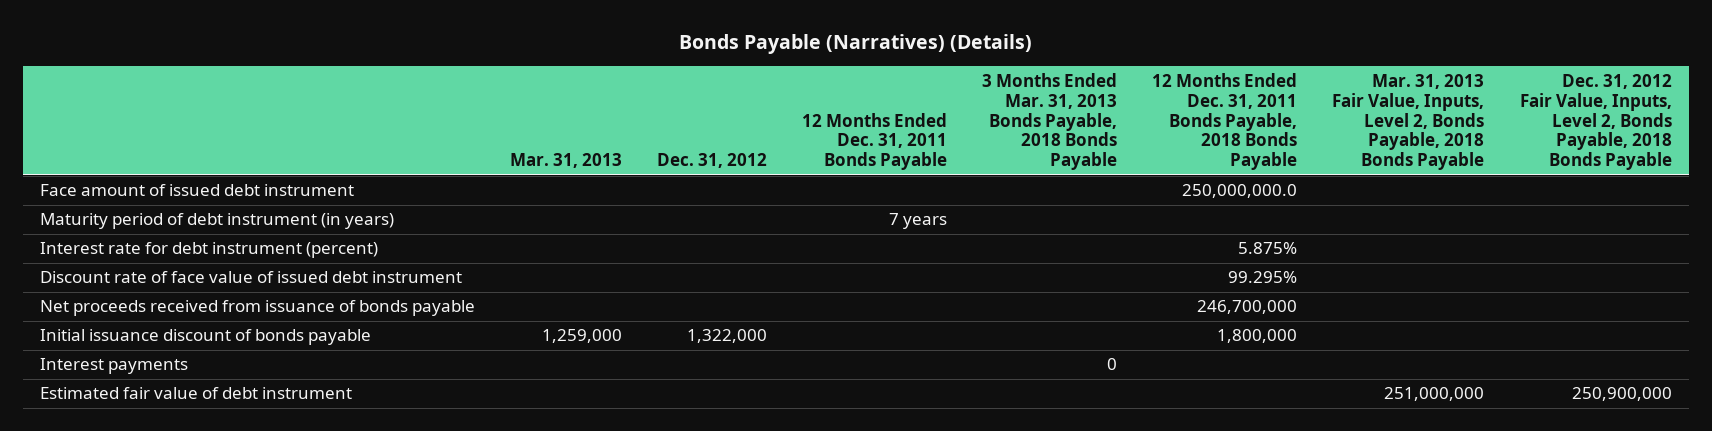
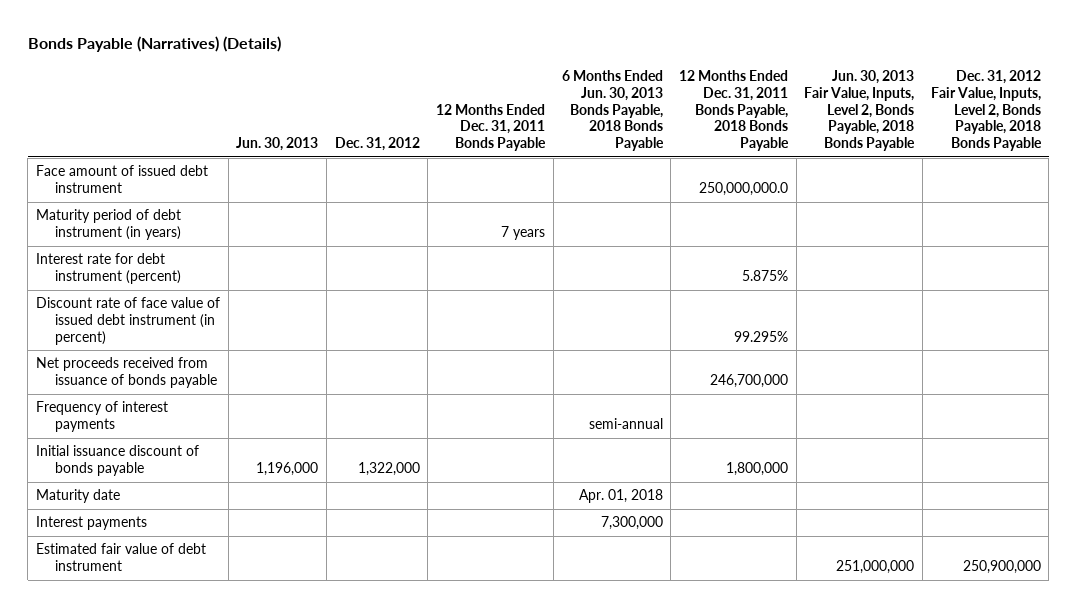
- | Mar. 31, 2013 | Dec. 31, 2012 | 12 Months Ended Dec. 31, 2011 Bonds Payable | 3 Months Ended Mar. 31, 2013 Bonds Payable, 2018 Bonds Payable | 12 Months Ended Dec. 31, 2011 Bonds Payable, 2018 Bonds Payable | Mar. 31, 2013 Fair Value, Inputs, Level 2, Bonds Payable, 2018 Bonds Payable | Dec. 31, 2012 Fair Value, Inputs, Level 2, Bonds Payable, 2018 Bonds Payable
+ | Jun. 30, 2013 | Dec. 31, 2012 | 12 Months Ended Dec. 31, 2011 Bonds Payable | 6 Months Ended Jun. 30, 2013 Bonds Payable, 2018 Bonds Payable | 12 Months Ended Dec. 31, 2011 Bonds Payable, 2018 Bonds Payable | Jun. 30, 2013 Fair Value, Inputs, Level 2, Bonds Payable, 2018 Bonds Payable | Dec. 31, 2012 Fair Value, Inputs, Level 2, Bonds Payable, 2018 Bonds Payable
- Discount rate of face value of issued debt instrument | | | | | 99.295% | |
+ Discount rate of face value of issued debt instrument (in percent) | | | | | 99.295% | |
+ Frequency of interest payments | | | | semi-annual | | |
+ Maturity date | | | | Apr. 01, 2018 | | |

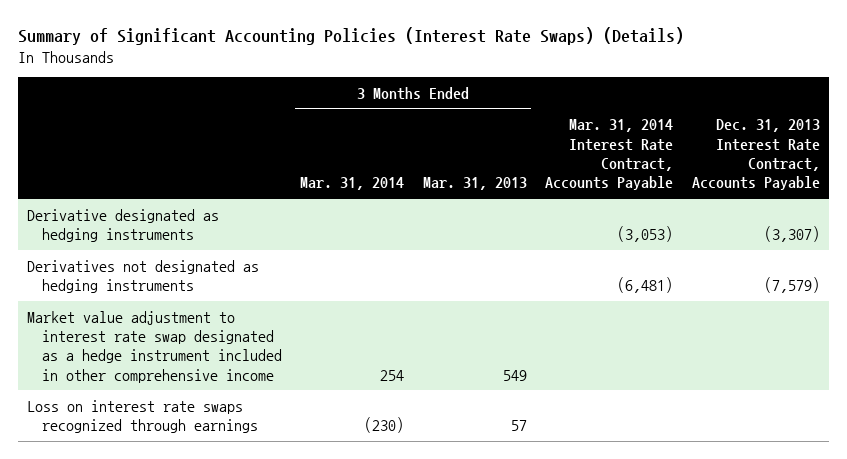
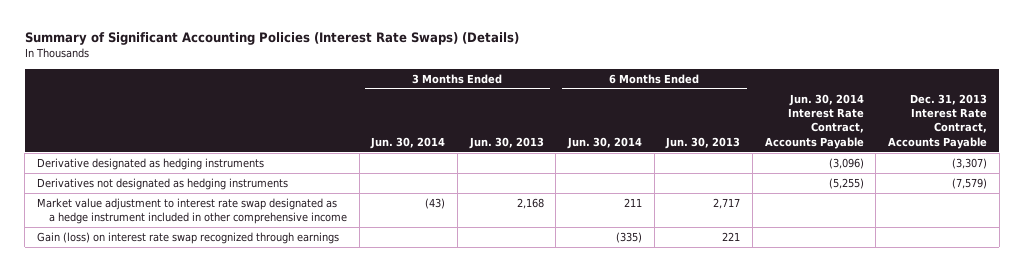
- | 3 Months Ended Mar. 31, 2014 | 3 Months Ended Mar. 31, 2013 | Mar. 31, 2014 Interest Rate Contract, Accounts Payable | Dec. 31, 2013 Interest Rate Contract, Accounts Payable
+ | 3 Months Ended Jun. 30, 2014 | 3 Months Ended Jun. 30, 2013 | 6 Months Ended Jun. 30, 2014 | 6 Months Ended Jun. 30, 2013 | Jun. 30, 2014 Interest Rate Contract, Accounts Payable | Dec. 31, 2013 Interest Rate Contract, Accounts Payable
- Loss on interest rate swaps recognized through earnings | (230) | 57 | |
+ Gain (loss) on interest rate swap recognized through earnings | | | (335) | 221 | |

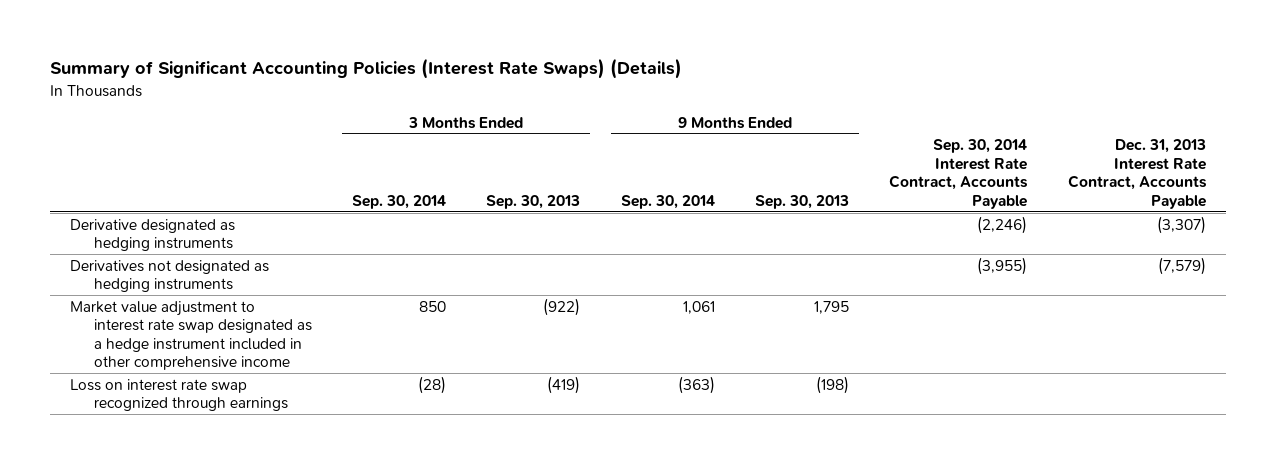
- | 3 Months Ended Jun. 30, 2014 | 3 Months Ended Jun. 30, 2013 | 6 Months Ended Jun. 30, 2014 | 6 Months Ended Jun. 30, 2013 | Jun. 30, 2014 Interest Rate Contract, Accounts Payable | Dec. 31, 2013 Interest Rate Contract, Accounts Payable
+ | 3 Months Ended Sep. 30, 2014 | 3 Months Ended Sep. 30, 2013 | 9 Months Ended Sep. 30, 2014 | 9 Months Ended Sep. 30, 2013 | Sep. 30, 2014 Interest Rate Contract, Accounts Payable | Dec. 31, 2013 Interest Rate Contract, Accounts Payable
- Gain (loss) on interest rate swap recognized through earnings | | | (335) | 221 | |
+ Loss on interest rate swap recognized through earnings | (28) | (419) | (363) | (198) | |

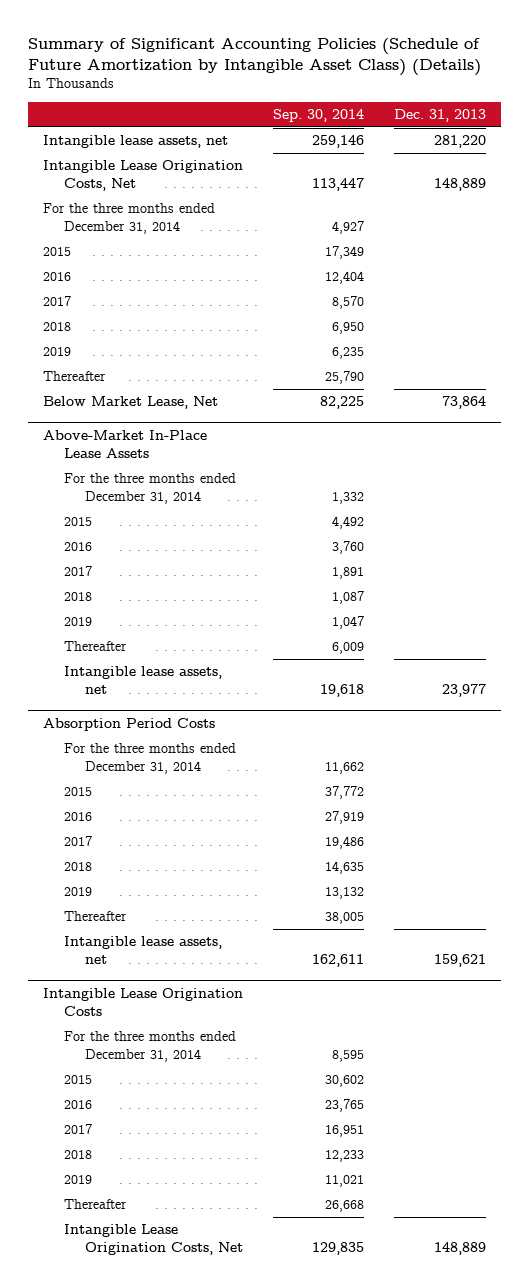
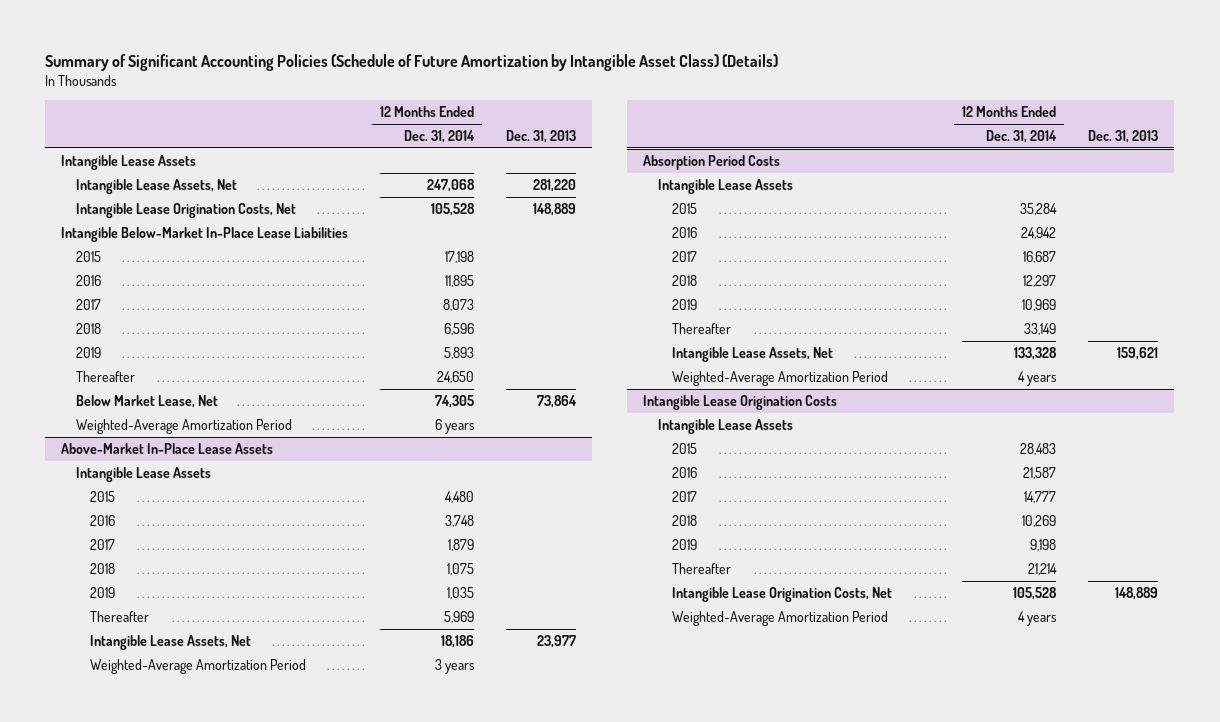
- | Sep. 30, 2014 | Dec. 31, 2013
+ | 12 Months Ended Dec. 31, 2014 | Dec. 31, 2013
- Intangible lease assets, net | 259,146 | 281,220
+ Intangible Lease Assets
+ Intangible Lease Assets, Net | 247,068 | 281,220
- For the three months ended December 31, 2014 | 4,927 |
+ Intangible Below-Market In-Place Lease Liabilities
+ Weighted-Average Amortization Period | 6 years |
@ Above-Market In-Place Lease Assets
- For the three months ended December 31, 2014 | 1,332 |
+ Intangible Lease Assets
- Intangible lease assets, net | 19,618 | 23,977
+ Intangible Lease Assets, Net | 18,186 | 23,977
+ Weighted-Average Amortization Period | 3 years |
@ Absorption Period Costs
- For the three months ended December 31, 2014 | 11,662 |
+ Intangible Lease Assets
- Intangible lease assets, net | 162,611 | 159,621
+ Intangible Lease Assets, Net | 133,328 | 159,621
+ Weighted-Average Amortization Period | 4 years |
@ Intangible Lease Origination Costs
- For the three months ended December 31, 2014 | 8,595 |
+ Intangible Lease Assets
+ Weighted-Average Amortization Period | 4 years |

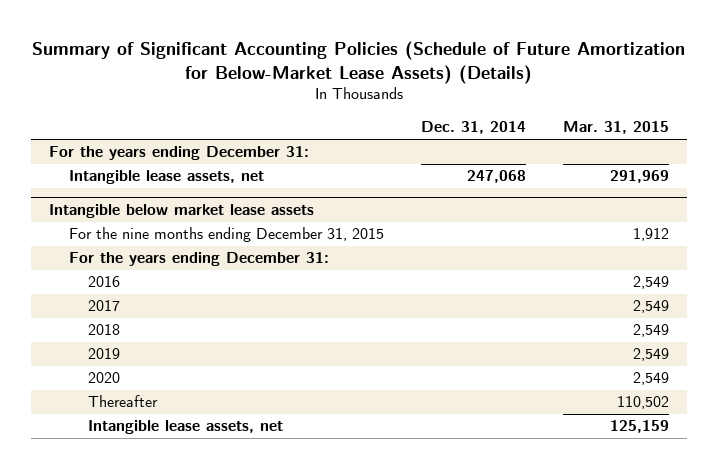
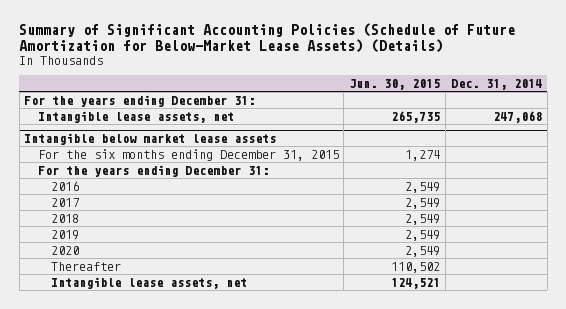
- | Dec. 31, 2014 | Mar. 31, 2015
+ | Jun. 30, 2015 | Dec. 31, 2014
@ Intangible below market lease assets
- For the nine months ending December 31, 2015 | | 1,912
+ For the six months ending December 31, 2015 | 1,274 |

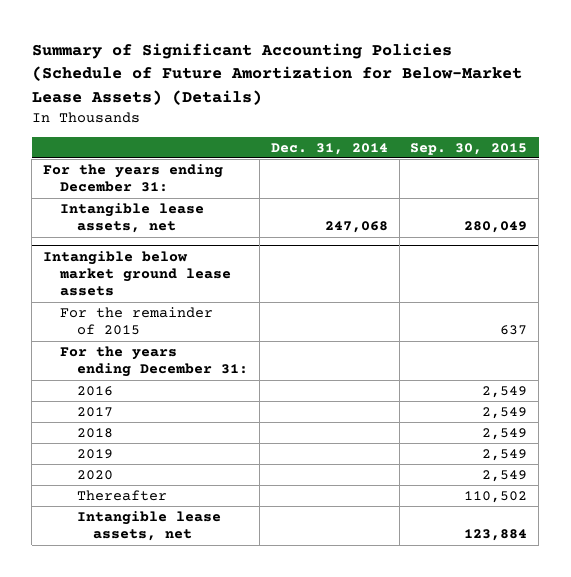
- | Jun. 30, 2015 | Dec. 31, 2014
+ | Dec. 31, 2014 | Sep. 30, 2015
- Intangible below market lease assets
- For the six months ending December 31, 2015 | 1,274 |
+ Intangible below market ground lease assets
+ For the remainder of 2015 | | 637

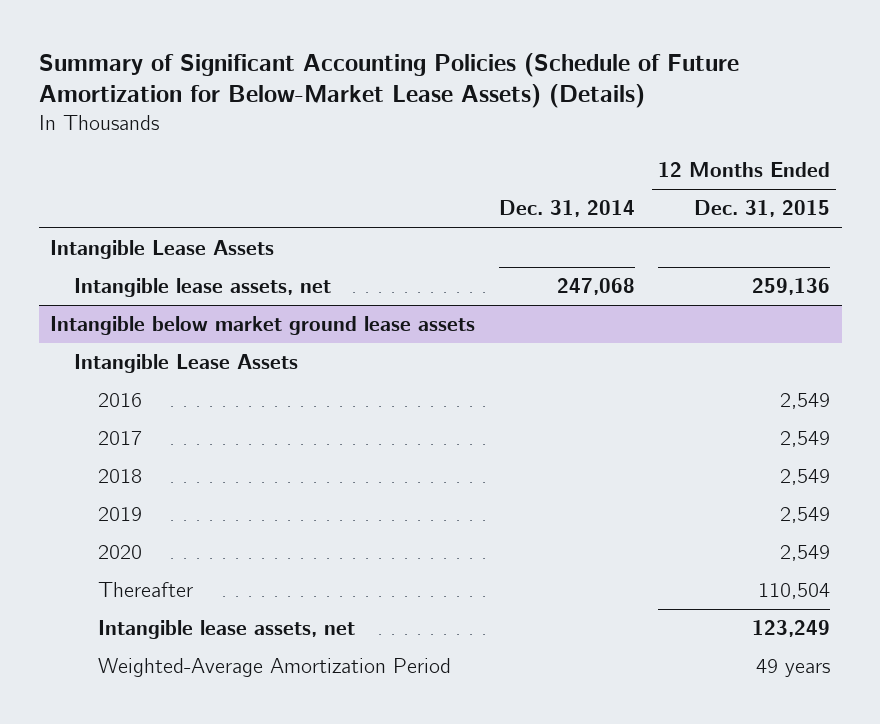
- | Dec. 31, 2014 | Sep. 30, 2015
+ | Dec. 31, 2014 | 12 Months Ended Dec. 31, 2015
- For the years ending December 31:
+ Intangible Lease Assets
@ Intangible below market ground lease assets
- For the remainder of 2015 | | 637
- For the years ending December 31:
+ Intangible Lease Assets
+ Weighted-Average Amortization Period | | 49 years

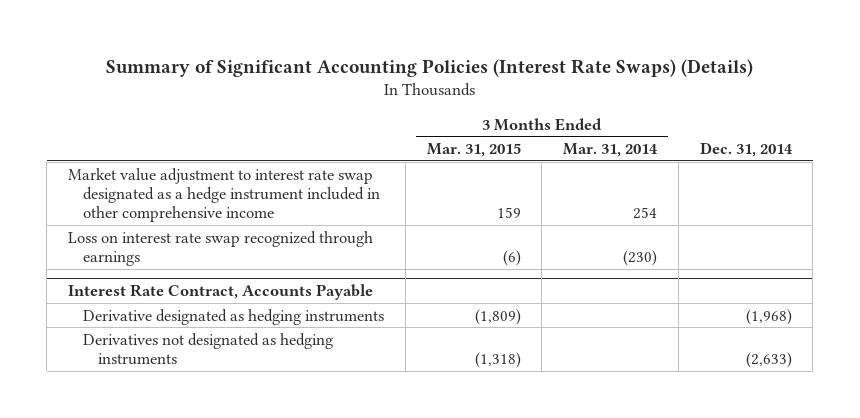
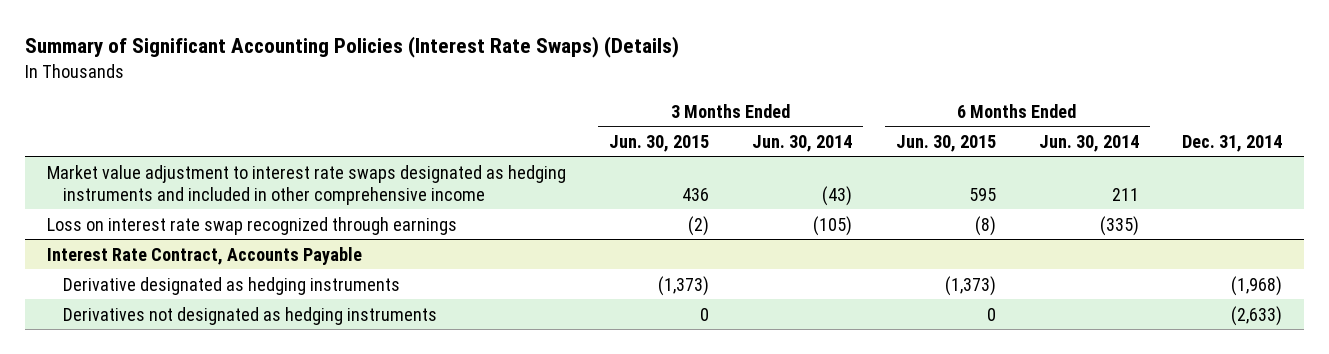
- | 3 Months Ended Mar. 31, 2015 | 3 Months Ended Mar. 31, 2014 | Dec. 31, 2014
+ | 3 Months Ended Jun. 30, 2015 | 3 Months Ended Jun. 30, 2014 | 6 Months Ended Jun. 30, 2015 | 6 Months Ended Jun. 30, 2014 | Dec. 31, 2014
- Market value adjustment to interest rate swap designated as a hedge instrument included in other comprehensive income | 159 | 254 |
+ Market value adjustment to interest rate swaps designated as hedging instruments and included in other comprehensive income | 436 | (43) | 595 | 211 |

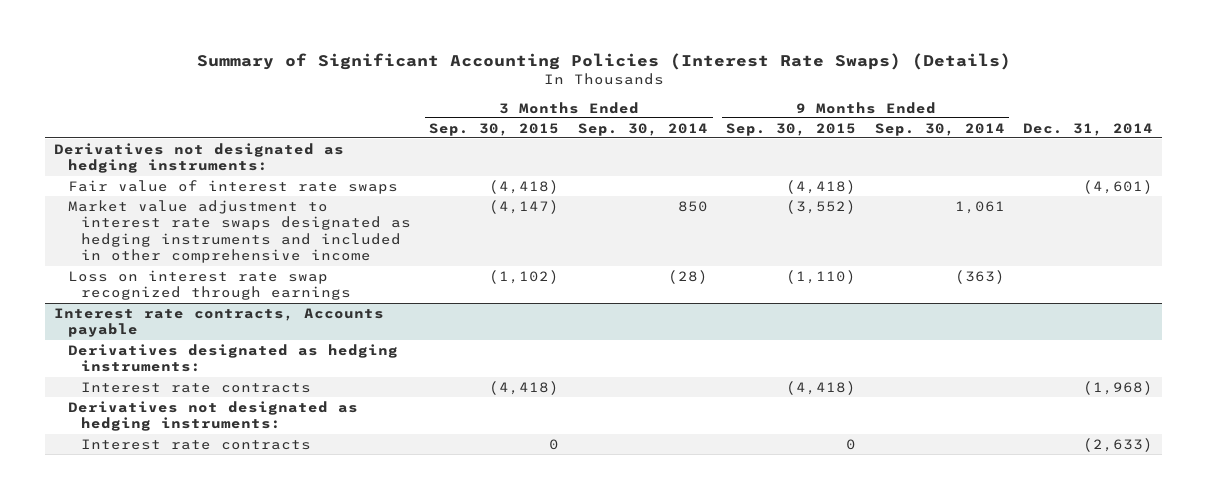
- | 3 Months Ended Jun. 30, 2015 | 3 Months Ended Jun. 30, 2014 | 6 Months Ended Jun. 30, 2015 | 6 Months Ended Jun. 30, 2014 | Dec. 31, 2014
+ | 3 Months Ended Sep. 30, 2015 | 3 Months Ended Sep. 30, 2014 | 9 Months Ended Sep. 30, 2015 | 9 Months Ended Sep. 30, 2014 | Dec. 31, 2014
+ Derivatives not designated as hedging instruments:
+ Fair value of interest rate swaps | (4,418) | | (4,418) | | (4,601)
- Interest Rate Contract, Accounts Payable
- Derivative designated as hedging instruments | (1,373) | | (1,373) | | (1,968)
- Derivatives not designated as hedging instruments | 0 | | 0 | | (2,633)
+ Interest rate contracts, Accounts payable
+ Derivatives designated as hedging instruments:
+ Interest rate contracts | (4,418) | | (4,418) | | (1,968)
+ Derivatives not designated as hedging instruments:
+ Interest rate contracts | 0 | | 0 | | (2,633)

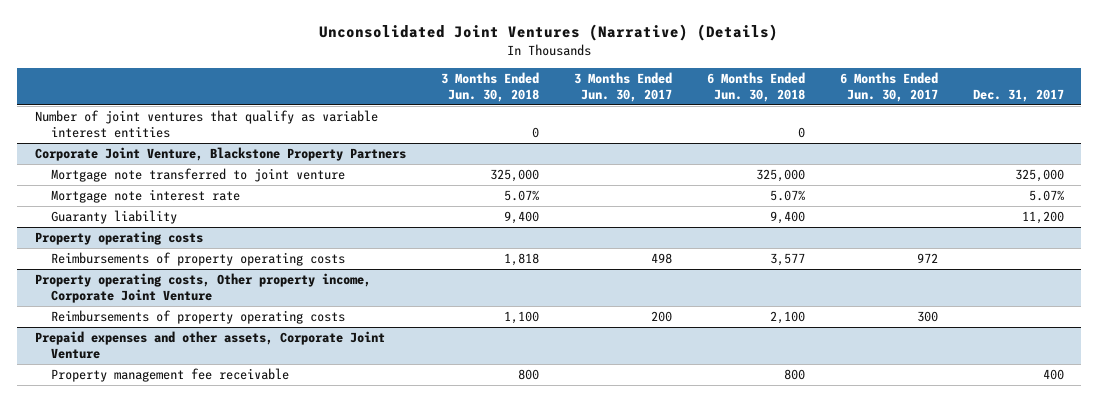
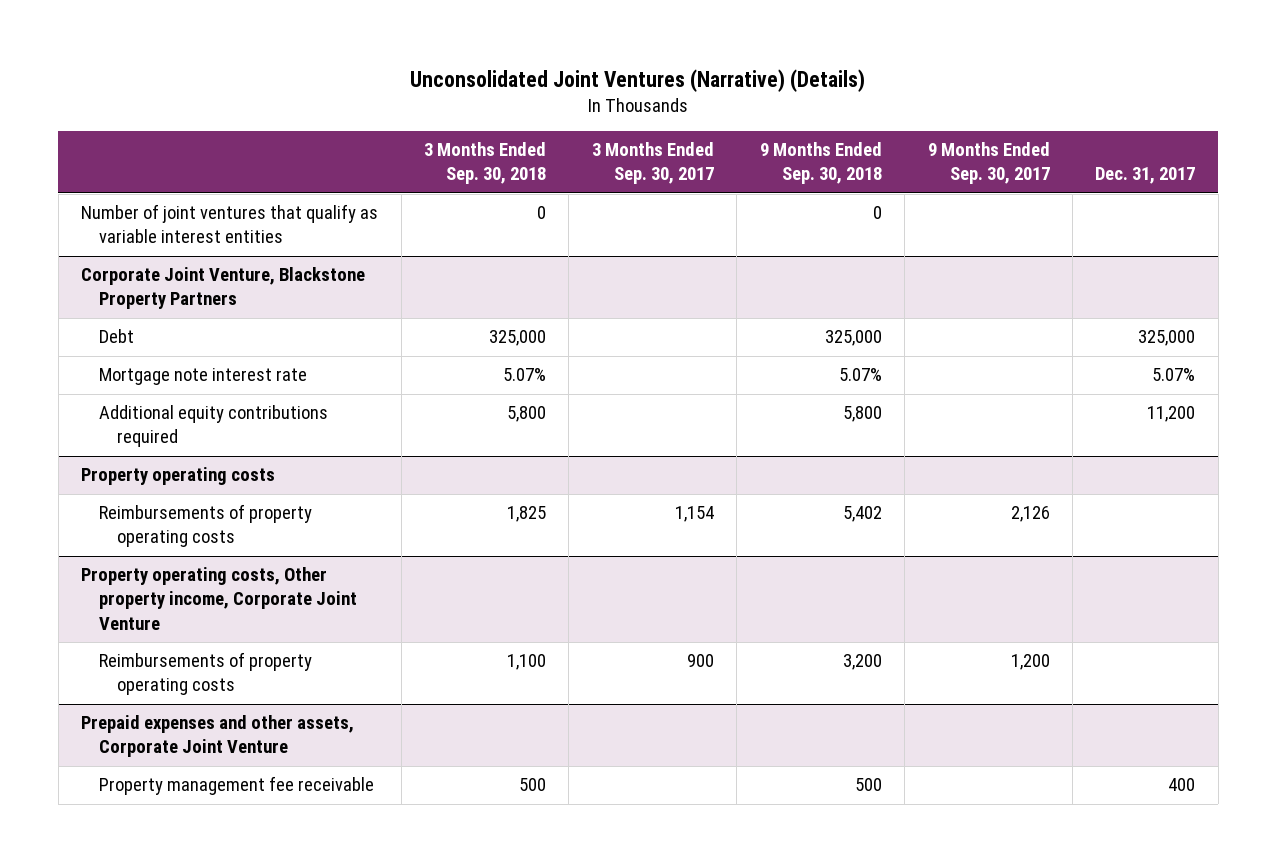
- | 3 Months Ended Jun. 30, 2018 | 3 Months Ended Jun. 30, 2017 | 6 Months Ended Jun. 30, 2018 | 6 Months Ended Jun. 30, 2017 | Dec. 31, 2017
+ | 3 Months Ended Sep. 30, 2018 | 3 Months Ended Sep. 30, 2017 | 9 Months Ended Sep. 30, 2018 | 9 Months Ended Sep. 30, 2017 | Dec. 31, 2017
@ Corporate Joint Venture, Blackstone Property Partners
- Mortgage note transferred to joint venture | 325,000 | | 325,000 | | 325,000
+ Debt | 325,000 | | 325,000 | | 325,000
- Guaranty liability | 9,400 | | 9,400 | | 11,200
+ Additional equity contributions required | 5,800 | | 5,800 | | 11,200

